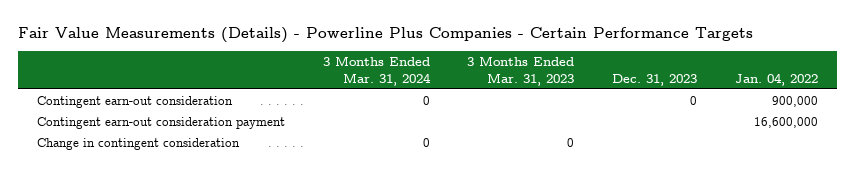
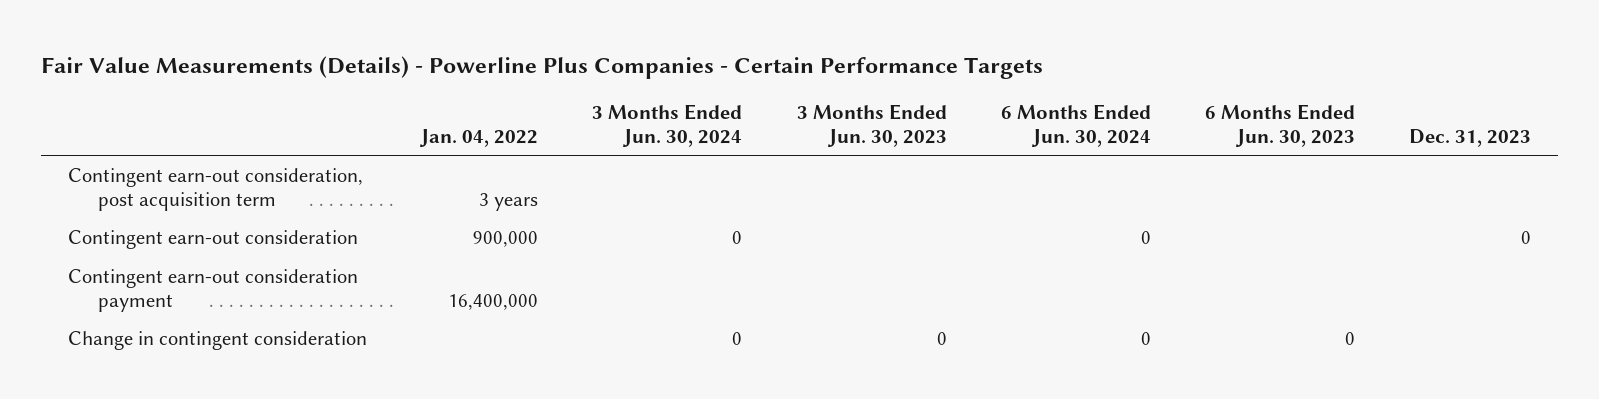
- | 3 Months Ended Mar. 31, 2024 | 3 Months Ended Mar. 31, 2023 | Dec. 31, 2023 | Jan. 04, 2022
+ | Jan. 04, 2022 | 3 Months Ended Jun. 30, 2024 | 3 Months Ended Jun. 30, 2023 | 6 Months Ended Jun. 30, 2024 | 6 Months Ended Jun. 30, 2023 | Dec. 31, 2023
+ Contingent earn-out consideration, post acquisition term | 3 years | | | | |
- Contingent earn-out consideration payment | | | | 16,600,000
+ Contingent earn-out consideration payment | 16,400,000 | | | | |

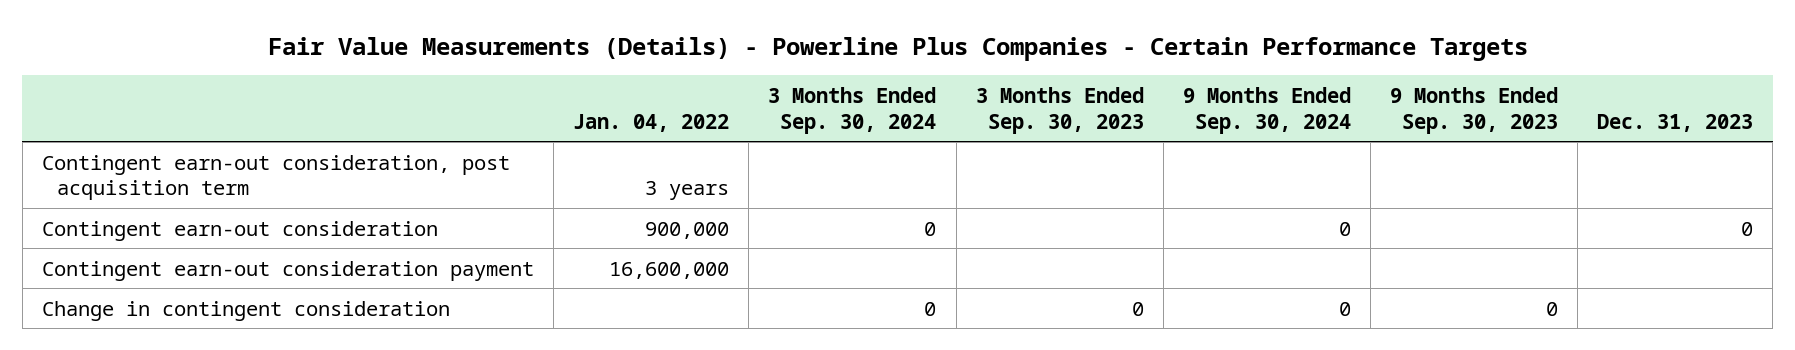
- | Jan. 04, 2022 | 3 Months Ended Jun. 30, 2024 | 3 Months Ended Jun. 30, 2023 | 6 Months Ended Jun. 30, 2024 | 6 Months Ended Jun. 30, 2023 | Dec. 31, 2023
+ | Jan. 04, 2022 | 3 Months Ended Sep. 30, 2024 | 3 Months Ended Sep. 30, 2023 | 9 Months Ended Sep. 30, 2024 | 9 Months Ended Sep. 30, 2023 | Dec. 31, 2023
- Contingent earn-out consideration payment | 16,400,000 | | | | |
+ Contingent earn-out consideration payment | 16,600,000 | | | | |

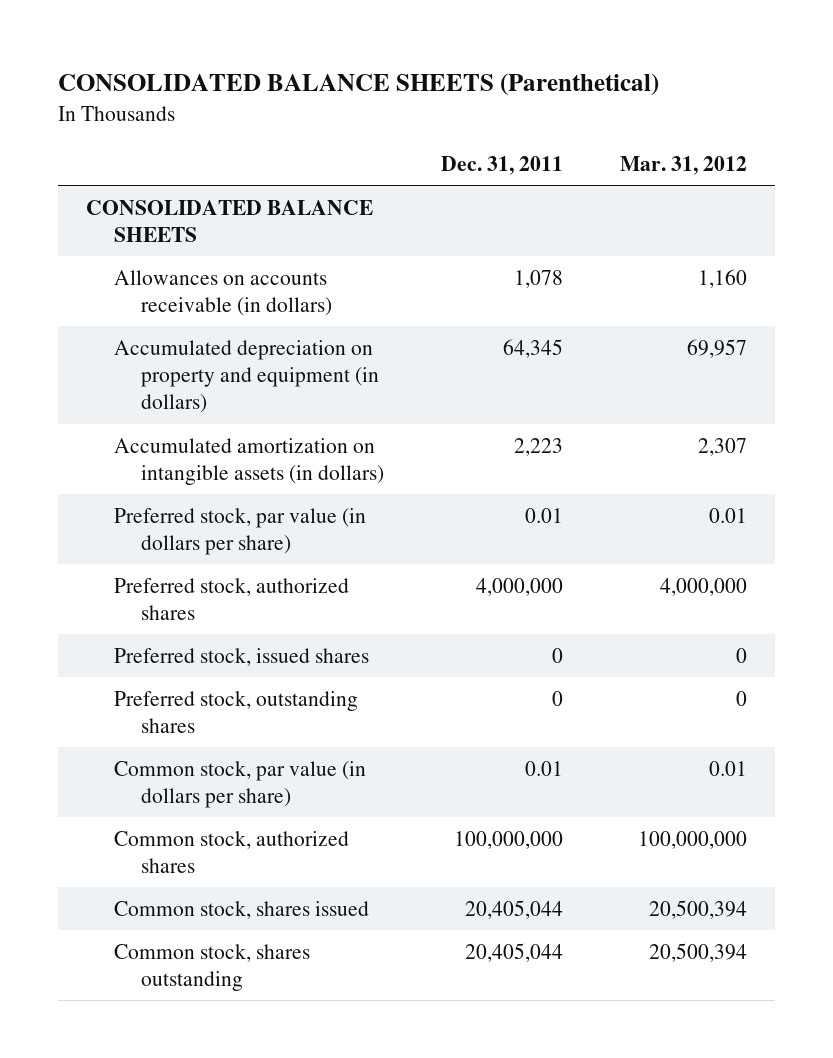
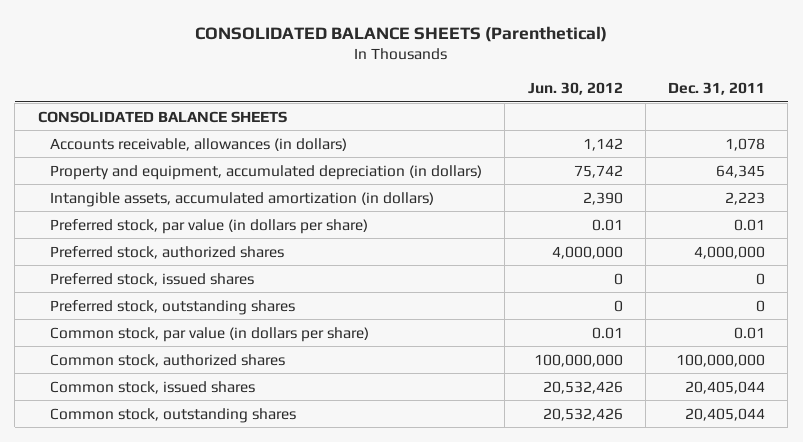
- | Dec. 31, 2011 | Mar. 31, 2012
+ | Jun. 30, 2012 | Dec. 31, 2011
- Allowances on accounts receivable (in dollars) | 1,078 | 1,160
- Accumulated depreciation on property and equipment (in dollars) | 64,345 | 69,957
- Accumulated amortization on intangible assets (in dollars) | 2,223 | 2,307
+ Accounts receivable, allowances (in dollars) | 1,142 | 1,078
+ Property and equipment, accumulated depreciation (in dollars) | 75,742 | 64,345
+ Intangible assets, accumulated amortization (in dollars) | 2,390 | 2,223
- Common stock, shares issued | 20,405,044 | 20,500,394
- Common stock, shares outstanding | 20,405,044 | 20,500,394
+ Common stock, issued shares | 20,532,426 | 20,405,044
+ Common stock, outstanding shares | 20,532,426 | 20,405,044

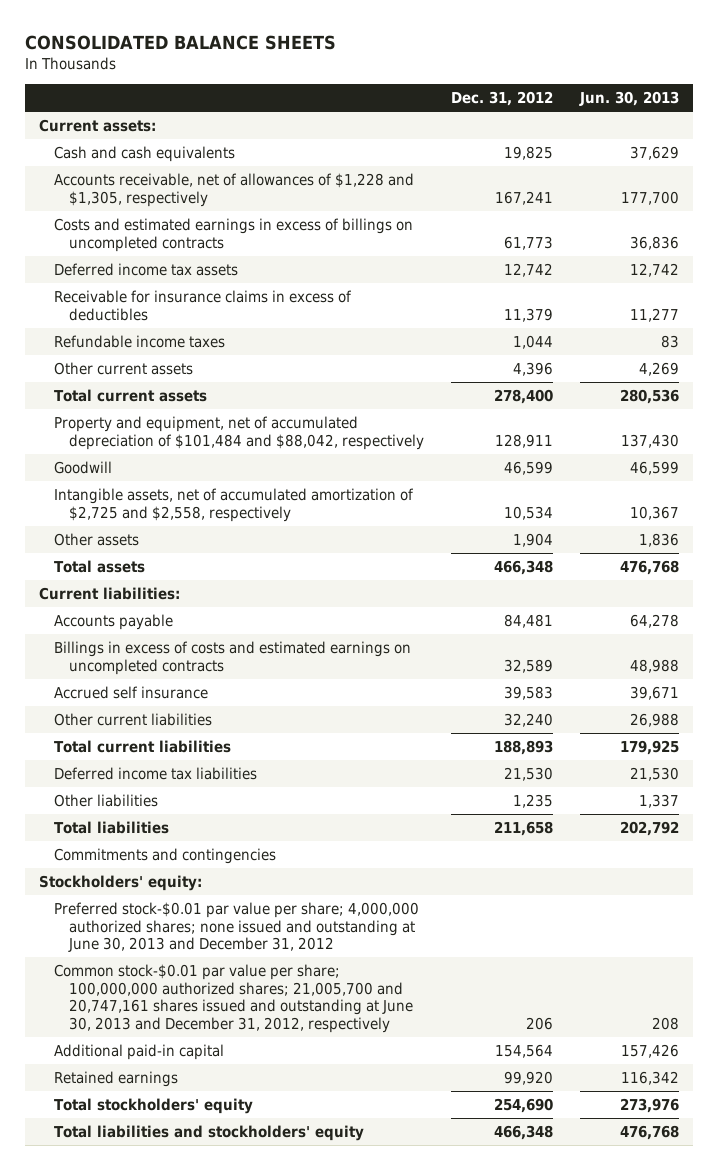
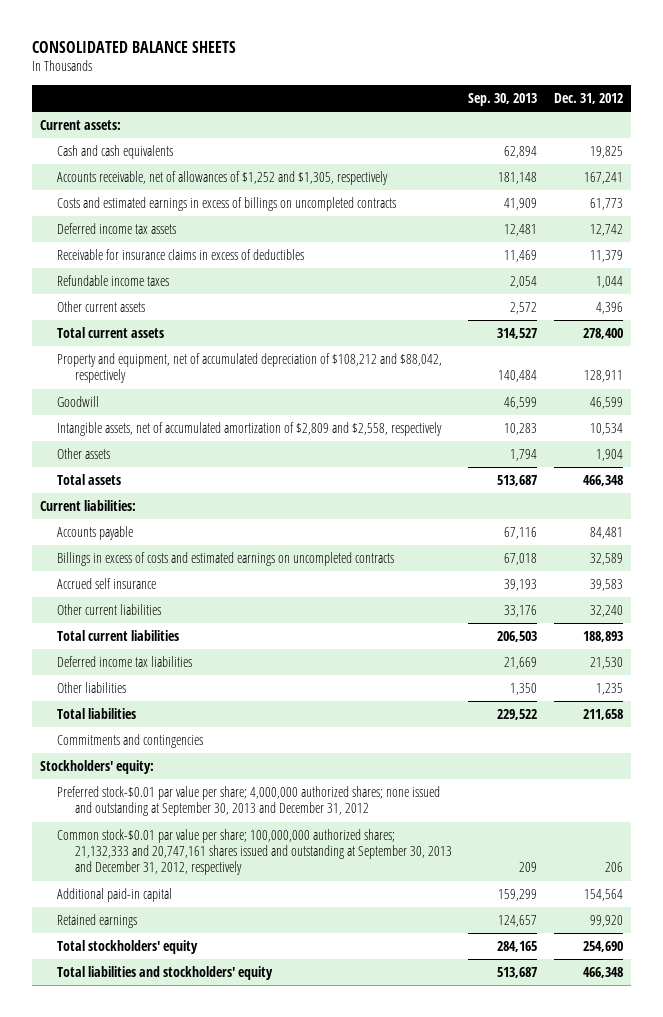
- | Dec. 31, 2012 | Jun. 30, 2013
+ | Sep. 30, 2013 | Dec. 31, 2012
- Accounts receivable, net of allowances of $1,228 and $1,305, respectively | 167,241 | 177,700
+ Accounts receivable, net of allowances of $1,252 and $1,305, respectively | 181,148 | 167,241
- Property and equipment, net of accumulated depreciation of $101,484 and $88,042, respectively | 128,911 | 137,430
+ Property and equipment, net of accumulated depreciation of $108,212 and $88,042, respectively | 140,484 | 128,911
- Intangible assets, net of accumulated amortization of $2,725 and $2,558, respectively | 10,534 | 10,367
+ Intangible assets, net of accumulated amortization of $2,809 and $2,558, respectively | 10,283 | 10,534
- Preferred stock-$0.01 par value per share; 4,000,000 authorized shares; none issued and outstanding at June 30, 2013 and December 31, 2012
- Common stock-$0.01 par value per share; 100,000,000 authorized shares; 21,005,700 and 20,747,161 shares issued and outstanding at June 30, 2013 and December 31, 2012, respectively | 206 | 208
+ Preferred stock-$0.01 par value per share; 4,000,000 authorized shares; none issued and outstanding at September 30, 2013 and December 31, 2012
+ Common stock-$0.01 par value per share; 100,000,000 authorized shares; 21,132,333 and 20,747,161 shares issued and outstanding at September 30, 2013 and December 31, 2012, respectively | 209 | 206

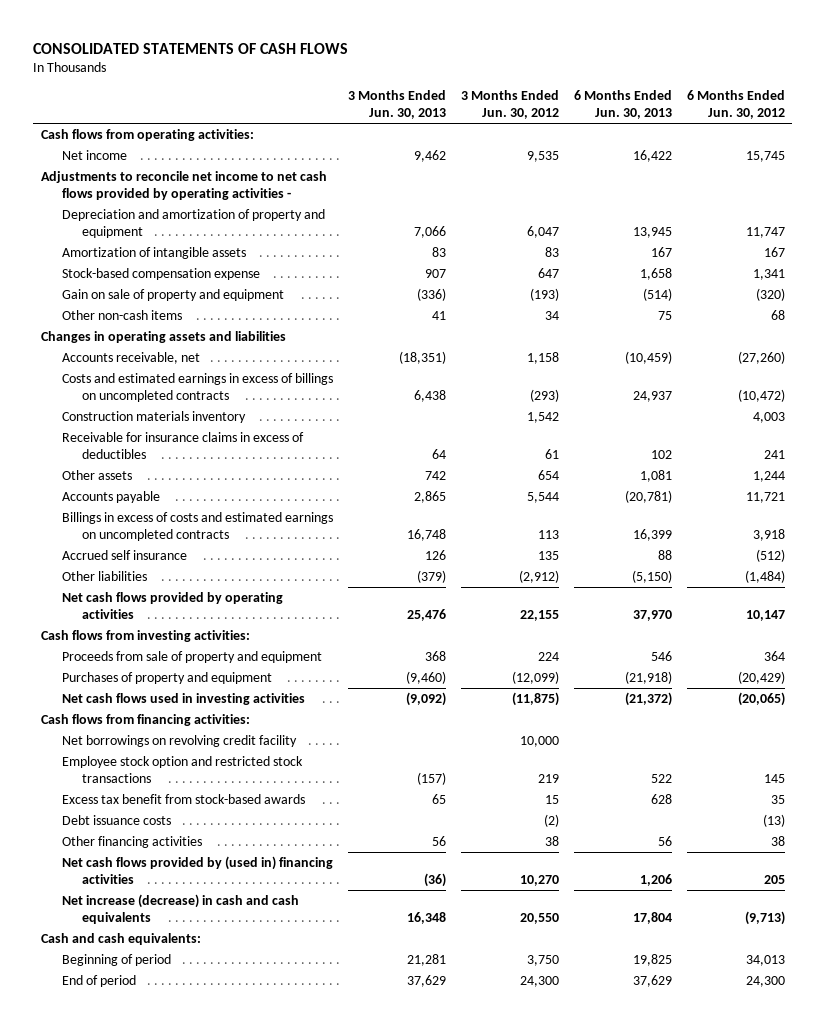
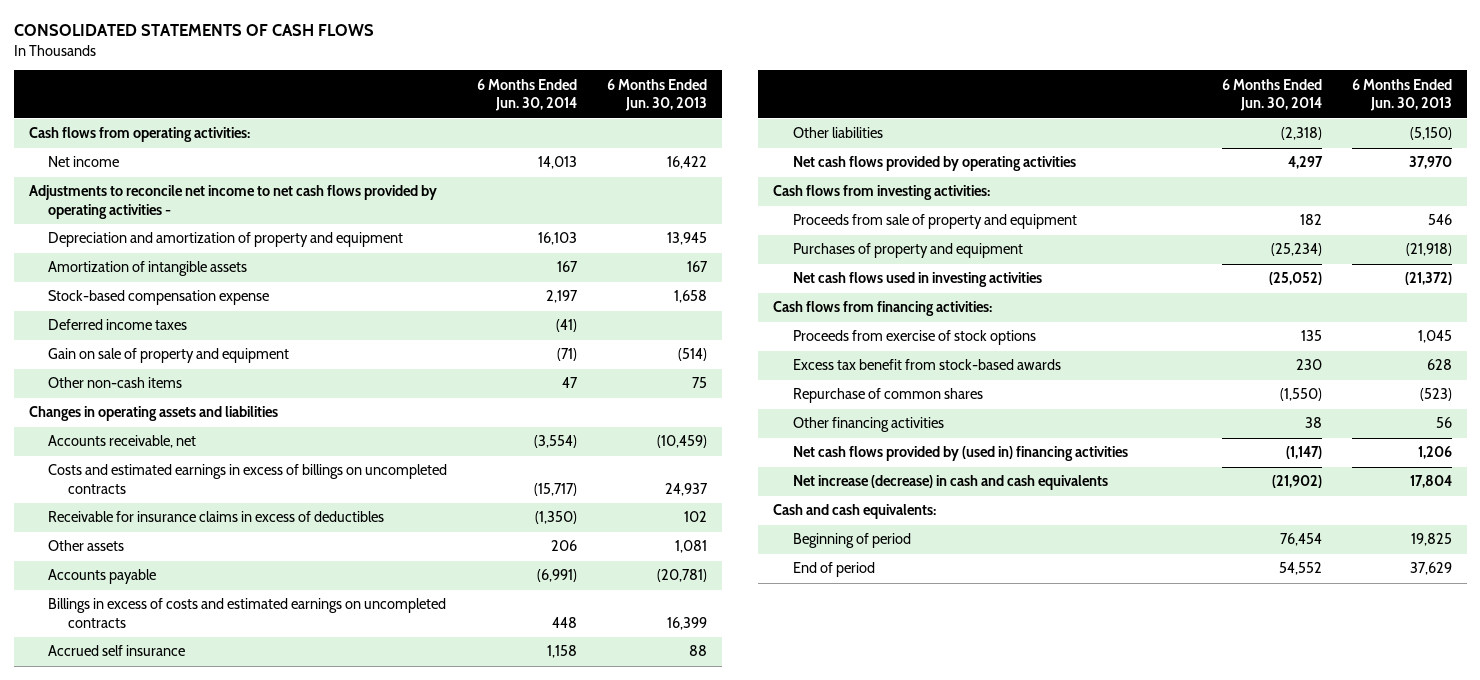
- | 3 Months Ended Jun. 30, 2013 | 3 Months Ended Jun. 30, 2012 | 6 Months Ended Jun. 30, 2013 | 6 Months Ended Jun. 30, 2012
+ | 6 Months Ended Jun. 30, 2014 | 6 Months Ended Jun. 30, 2013
+ Deferred income taxes | (41) |
- Construction materials inventory | | 1,542 | | 4,003
- Net borrowings on revolving credit facility | | 10,000 | |
- Employee stock option and restricted stock transactions | (157) | 219 | 522 | 145
+ Proceeds from exercise of stock options | 135 | 1,045
- Debt issuance costs | | (2) | | (13)
+ Repurchase of common shares | (1,550) | (523)

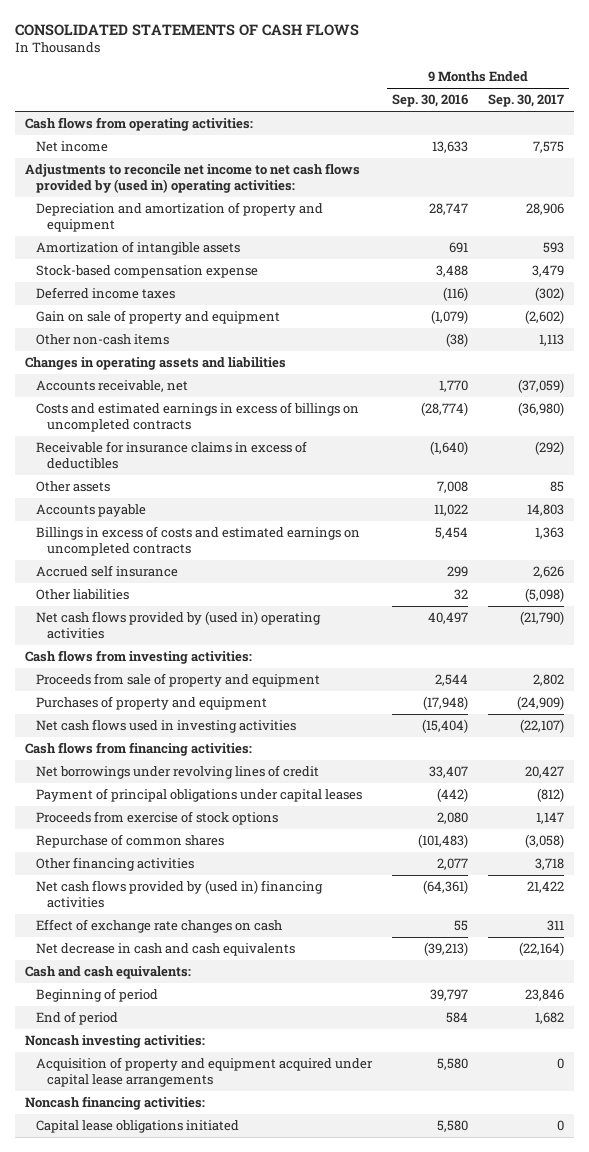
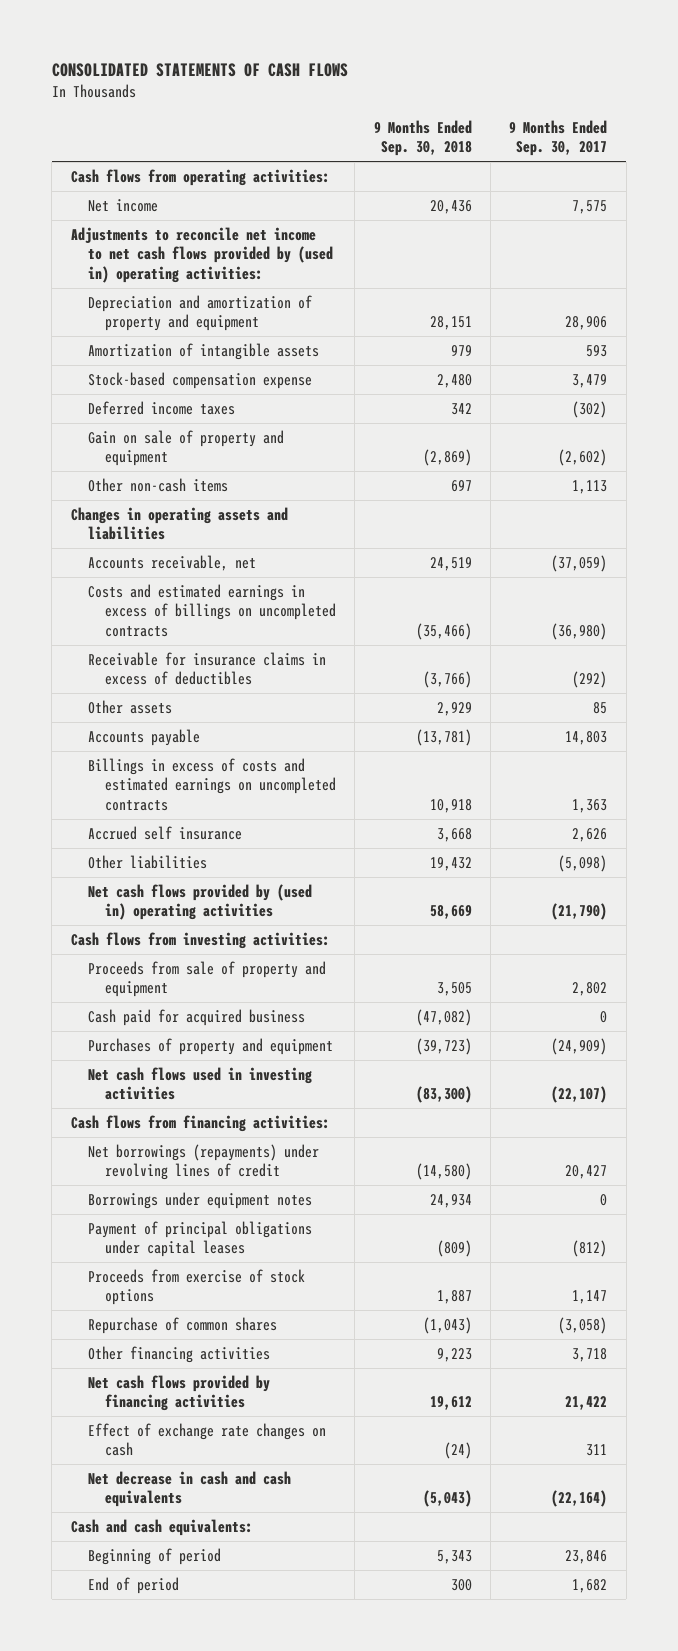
- | 9 Months Ended Sep. 30, 2016 | 9 Months Ended Sep. 30, 2017
+ | 9 Months Ended Sep. 30, 2018 | 9 Months Ended Sep. 30, 2017
+ Cash paid for acquired business | (47,082) | 0
- Net borrowings under revolving lines of credit | 33,407 | 20,427
+ Net borrowings (repayments) under revolving lines of credit | (14,580) | 20,427
+ Borrowings under equipment notes | 24,934 | 0
- Net cash flows provided by (used in) financing activities | (64,361) | 21,422
+ Net cash flows provided by financing activities | 19,612 | 21,422
- Noncash investing activities:
- Acquisition of property and equipment acquired under capital lease arrangements | 5,580 | 0
- Noncash financing activities:
- Capital lease obligations initiated | 5,580 | 0

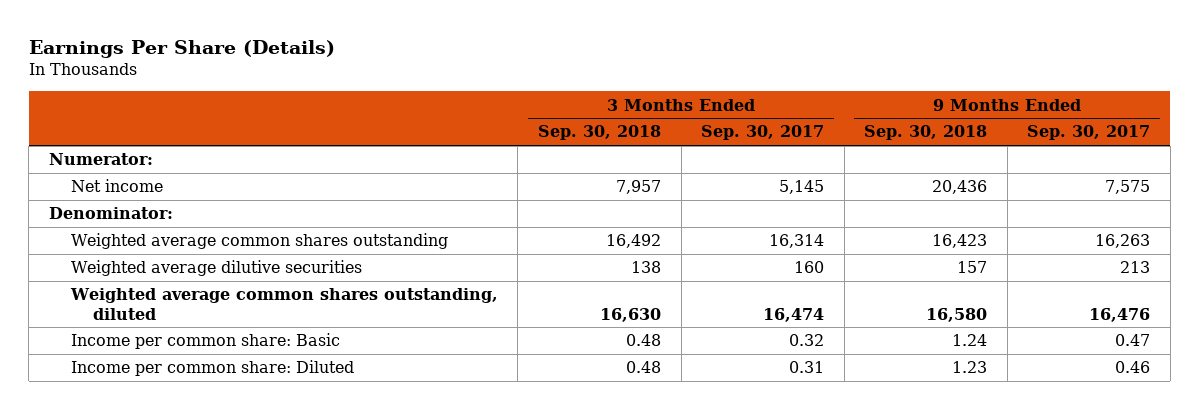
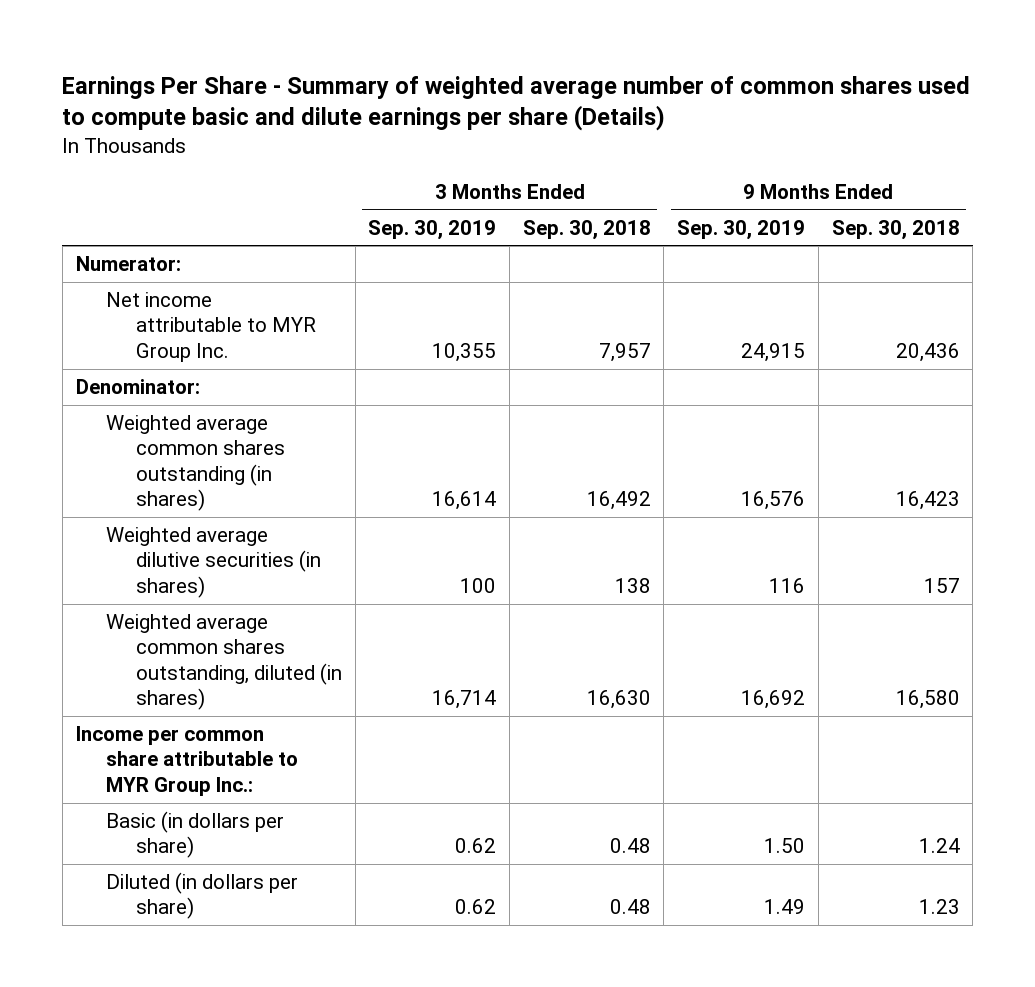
- Earnings Per Share (Details)
+ Earnings Per Share - Summary of weighted average number of common shares used to compute basic and dilute earnings per share (Details)
- | 3 Months Ended Sep. 30, 2018 | 3 Months Ended Sep. 30, 2017 | 9 Months Ended Sep. 30, 2018 | 9 Months Ended Sep. 30, 2017
+ | 3 Months Ended Sep. 30, 2019 | 3 Months Ended Sep. 30, 2018 | 9 Months Ended Sep. 30, 2019 | 9 Months Ended Sep. 30, 2018
- Net income | 7,957 | 5,145 | 20,436 | 7,575
+ Net income attributable to MYR Group Inc. | 10,355 | 7,957 | 24,915 | 20,436
- Weighted average common shares outstanding | 16,492 | 16,314 | 16,423 | 16,263
- Weighted average dilutive securities | 138 | 160 | 157 | 213
- Weighted average common shares outstanding, diluted | 16,630 | 16,474 | 16,580 | 16,476
- Income per common share: Basic | 0.48 | 0.32 | 1.24 | 0.47
- Income per common share: Diluted | 0.48 | 0.31 | 1.23 | 0.46
+ Weighted average common shares outstanding (in shares) | 16,614 | 16,492 | 16,576 | 16,423
+ Weighted average dilutive securities (in shares) | 100 | 138 | 116 | 157
+ Weighted average common shares outstanding, diluted (in shares) | 16,714 | 16,630 | 16,692 | 16,580
+ Income per common share attributable to MYR Group Inc.:
+ Basic (in dollars per share) | 0.62 | 0.48 | 1.50 | 1.24
+ Diluted (in dollars per share) | 0.62 | 0.48 | 1.49 | 1.23

